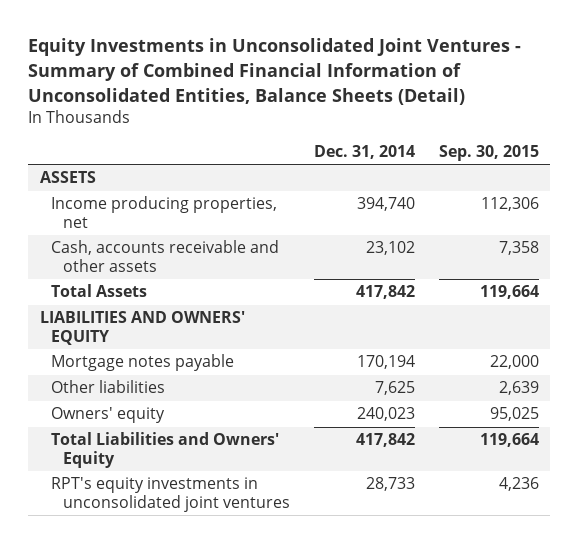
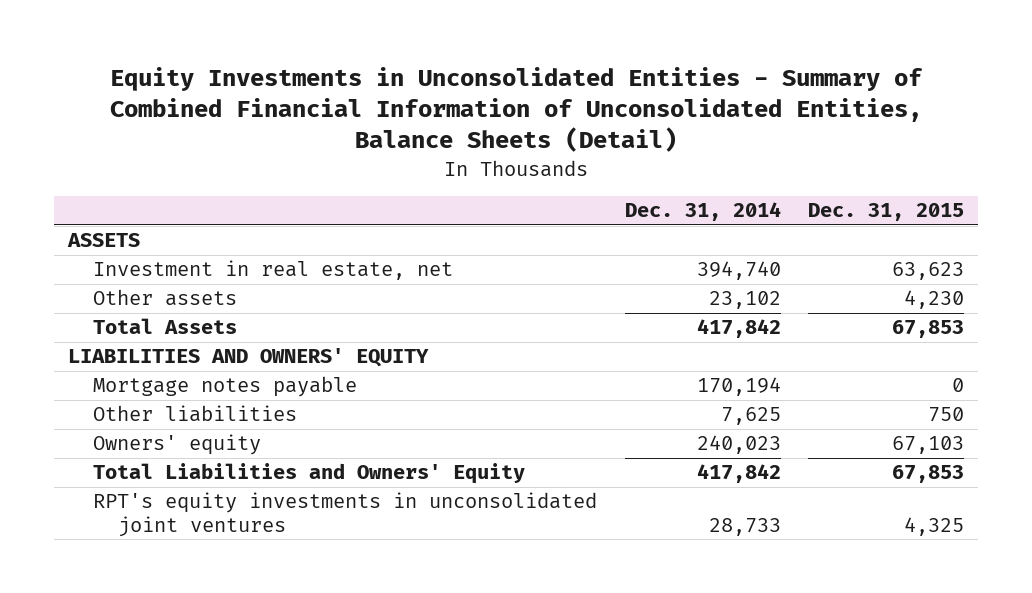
- Equity Investments in Unconsolidated Joint Ventures - Summary of Combined Financial Information of Unconsolidated Entities, Balance Sheets (Detail)
+ Equity Investments in Unconsolidated Entities - Summary of Combined Financial Information of Unconsolidated Entities, Balance Sheets (Detail)
- | Dec. 31, 2014 | Sep. 30, 2015
+ | Dec. 31, 2014 | Dec. 31, 2015
- Income producing properties, net | 394,740 | 112,306
- Cash, accounts receivable and other assets | 23,102 | 7,358
+ Investment in real estate, net | 394,740 | 63,623
+ Other assets | 23,102 | 4,230

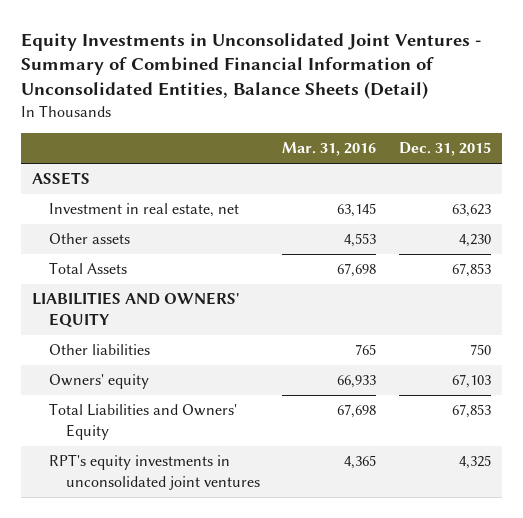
- Equity Investments in Unconsolidated Entities - Summary of Combined Financial Information of Unconsolidated Entities, Balance Sheets (Detail)
+ Equity Investments in Unconsolidated Joint Ventures - Summary of Combined Financial Information of Unconsolidated Entities, Balance Sheets (Detail)
- | Dec. 31, 2014 | Dec. 31, 2015
+ | Mar. 31, 2016 | Dec. 31, 2015
- Mortgage notes payable | 170,194 | 0

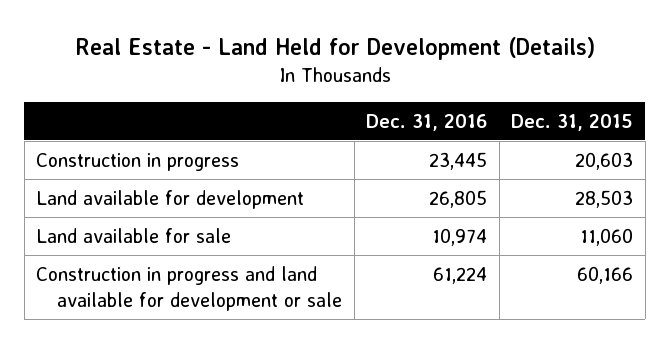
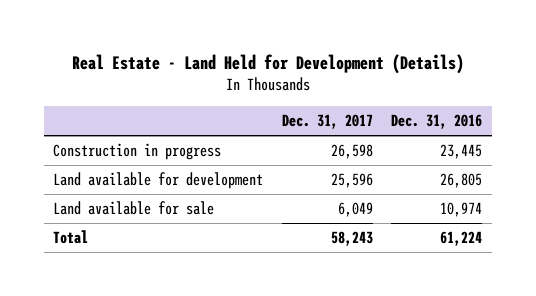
- | Dec. 31, 2016 | Dec. 31, 2015
+ | Dec. 31, 2017 | Dec. 31, 2016
- Construction in progress and land available for development or sale | 61,224 | 60,166
+ Total | 58,243 | 61,224

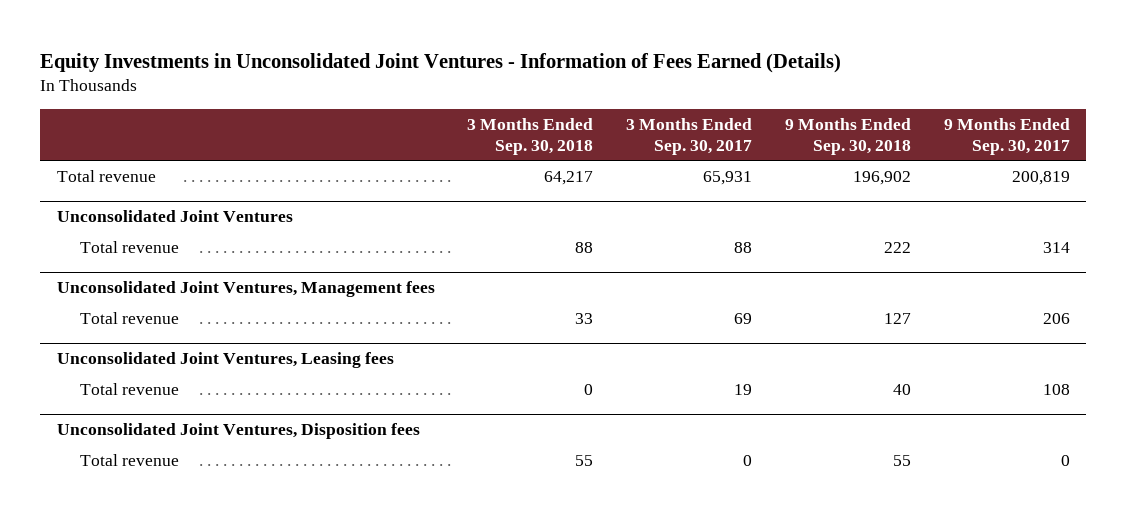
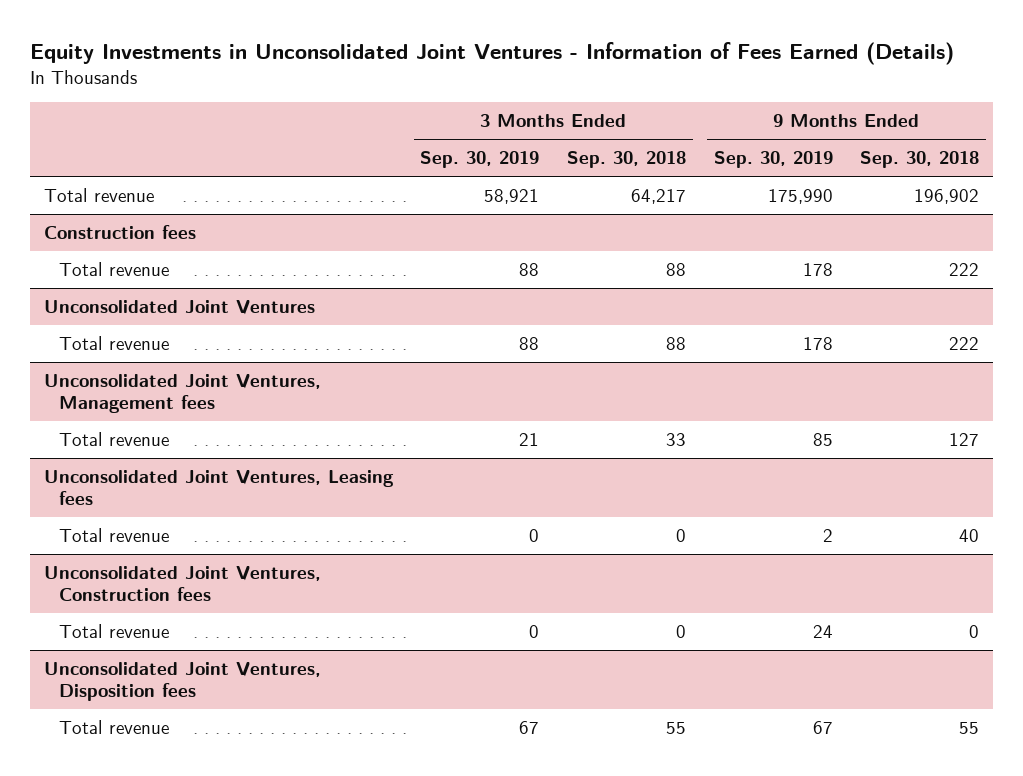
- | 3 Months Ended Sep. 30, 2018 | 3 Months Ended Sep. 30, 2017 | 9 Months Ended Sep. 30, 2018 | 9 Months Ended Sep. 30, 2017
+ | 3 Months Ended Sep. 30, 2019 | 3 Months Ended Sep. 30, 2018 | 9 Months Ended Sep. 30, 2019 | 9 Months Ended Sep. 30, 2018
+ Construction fees
+ Total revenue | 88 | 88 | 178 | 222
+ Unconsolidated Joint Ventures, Construction fees
+ Total revenue | 0 | 0 | 24 | 0

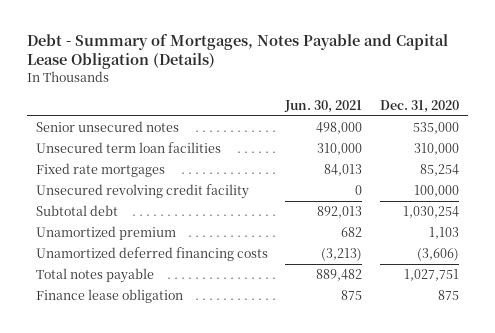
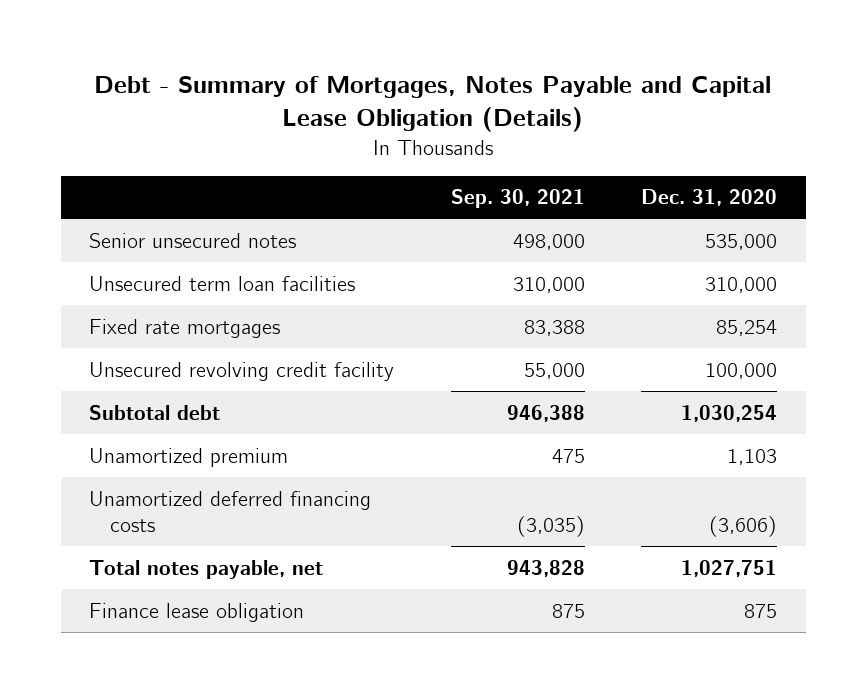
- | Jun. 30, 2021 | Dec. 31, 2020
+ | Sep. 30, 2021 | Dec. 31, 2020
- Total notes payable | 889,482 | 1,027,751
+ Total notes payable, net | 943,828 | 1,027,751

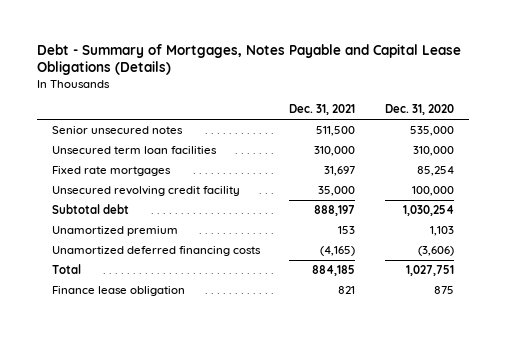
- Debt - Summary of Mortgages, Notes Payable and Capital Lease Obligation (Details)
+ Debt - Summary of Mortgages, Notes Payable and Capital Lease Obligations (Details)
- | Sep. 30, 2021 | Dec. 31, 2020
+ | Dec. 31, 2021 | Dec. 31, 2020
- Total notes payable, net | 943,828 | 1,027,751
+ Total | 884,185 | 1,027,751

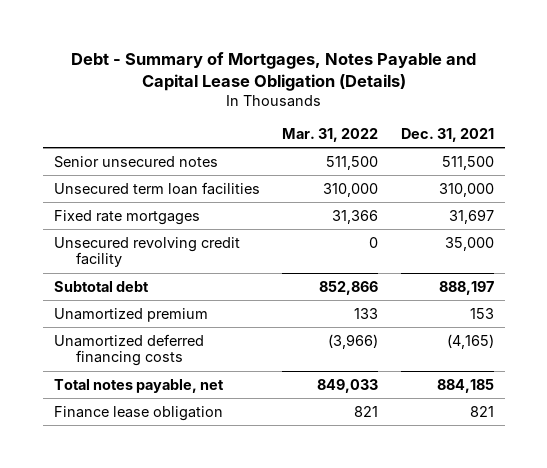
- Debt - Summary of Mortgages, Notes Payable and Capital Lease Obligations (Details)
+ Debt - Summary of Mortgages, Notes Payable and Capital Lease Obligation (Details)
- | Dec. 31, 2021 | Dec. 31, 2020
+ | Mar. 31, 2022 | Dec. 31, 2021
- Total | 884,185 | 1,027,751
+ Total notes payable, net | 849,033 | 884,185

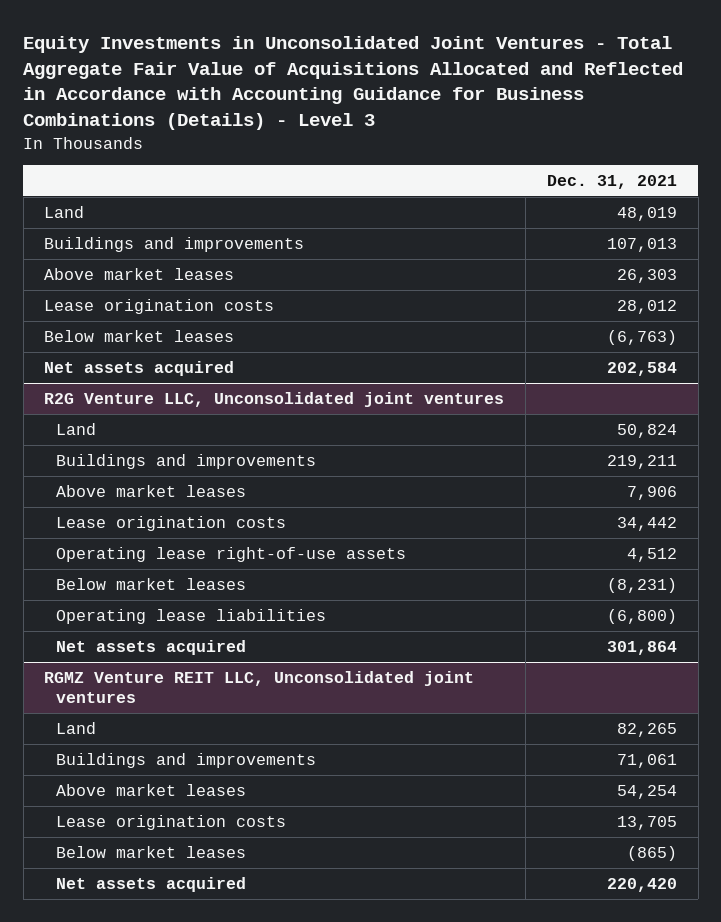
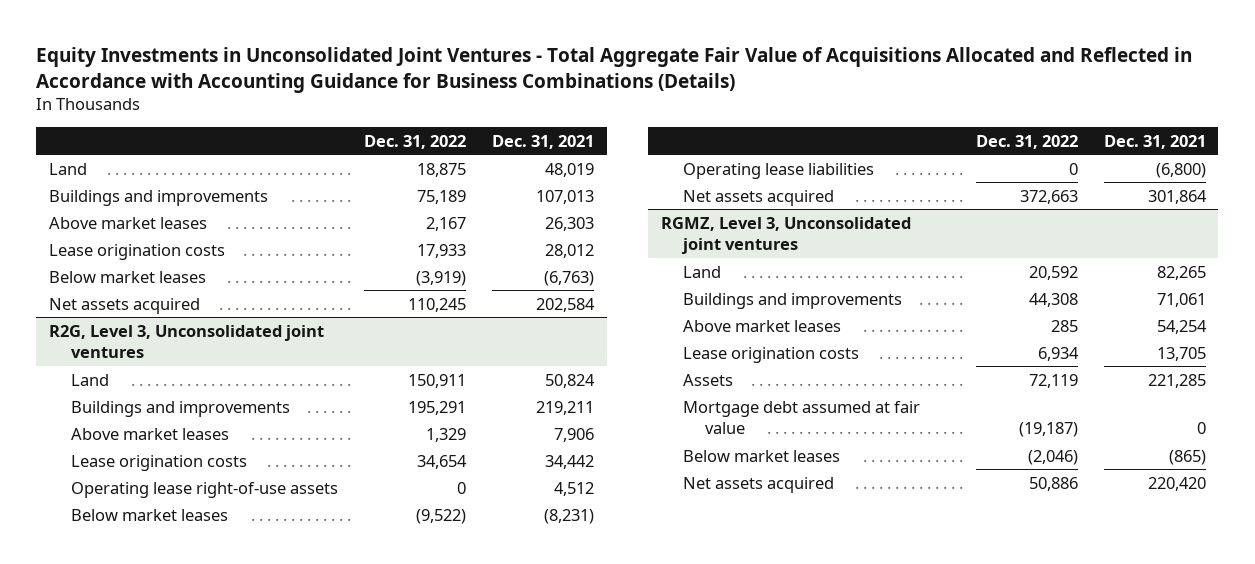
- Equity Investments in Unconsolidated Joint Ventures - Total Aggregate Fair Value of Acquisitions Allocated and Reflected in Accordance with Accounting Guidance for Business Combinations (Details) - Level 3
+ Equity Investments in Unconsolidated Joint Ventures - Total Aggregate Fair Value of Acquisitions Allocated and Reflected in Accordance with Accounting Guidance for Business Combinations (Details)
- | Dec. 31, 2021
+ | Dec. 31, 2022 | Dec. 31, 2021
- R2G Venture LLC, Unconsolidated joint ventures
+ R2G, Level 3, Unconsolidated joint ventures
- RGMZ Venture REIT LLC, Unconsolidated joint ventures
+ RGMZ, Level 3, Unconsolidated joint ventures
+ Assets | 72,119 | 221,285
+ Mortgage debt assumed at fair value | (19,187) | 0

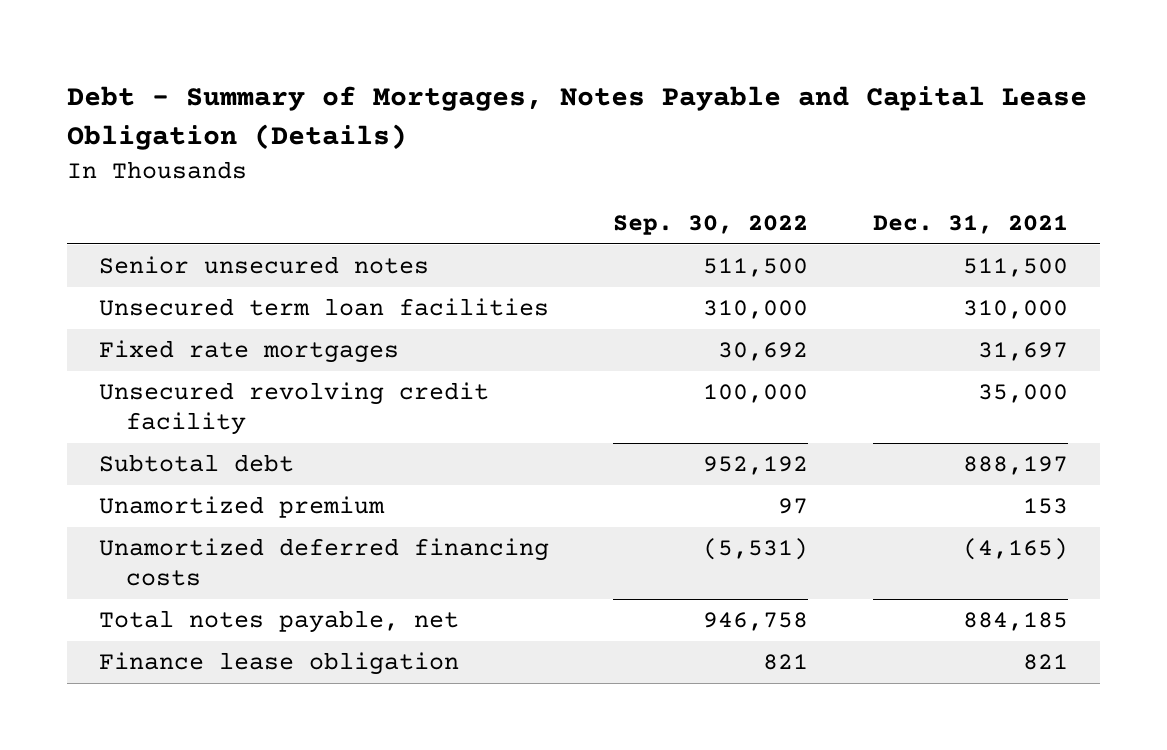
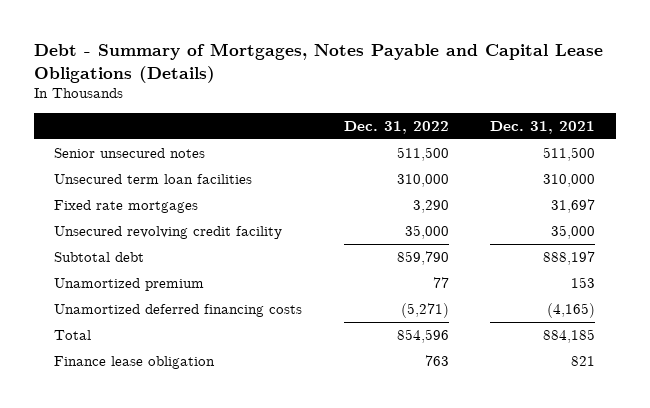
- Debt - Summary of Mortgages, Notes Payable and Capital Lease Obligation (Details)
+ Debt - Summary of Mortgages, Notes Payable and Capital Lease Obligations (Details)
- | Sep. 30, 2022 | Dec. 31, 2021
+ | Dec. 31, 2022 | Dec. 31, 2021
- Total notes payable, net | 946,758 | 884,185
+ Total | 854,596 | 884,185

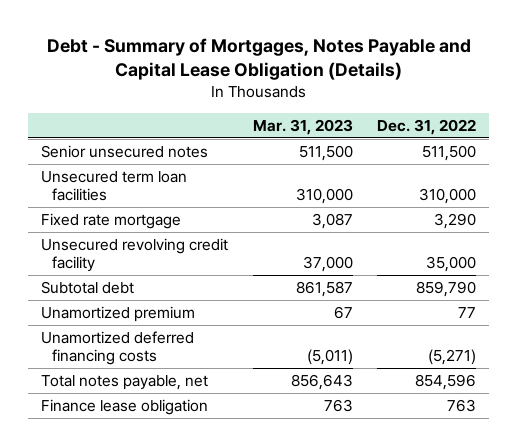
- Debt - Summary of Mortgages, Notes Payable and Capital Lease Obligations (Details)
+ Debt - Summary of Mortgages, Notes Payable and Capital Lease Obligation (Details)
- | Dec. 31, 2022 | Dec. 31, 2021
+ | Mar. 31, 2023 | Dec. 31, 2022
- Fixed rate mortgages | 3,290 | 31,697
+ Fixed rate mortgage | 3,087 | 3,290
- Total | 854,596 | 884,185
+ Total notes payable, net | 856,643 | 854,596

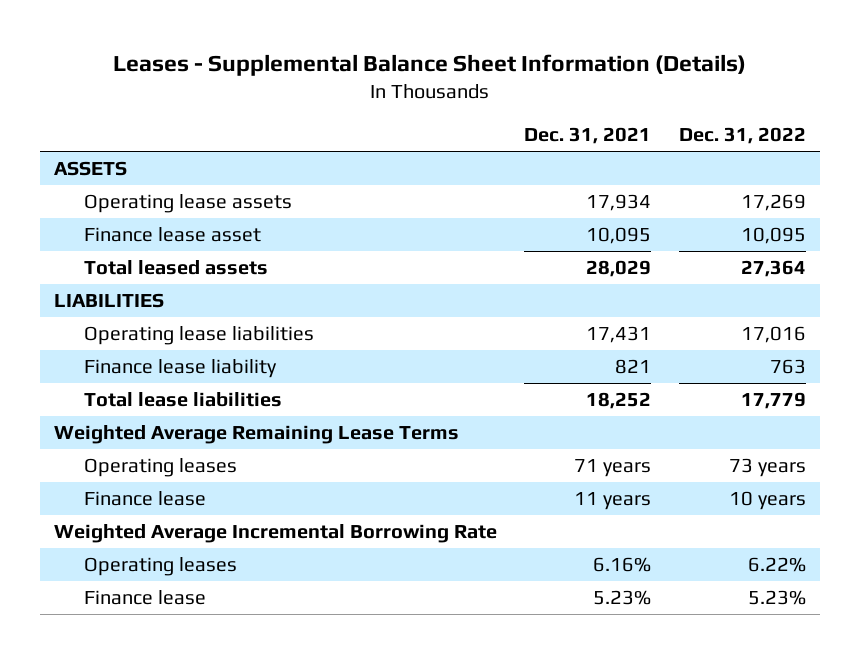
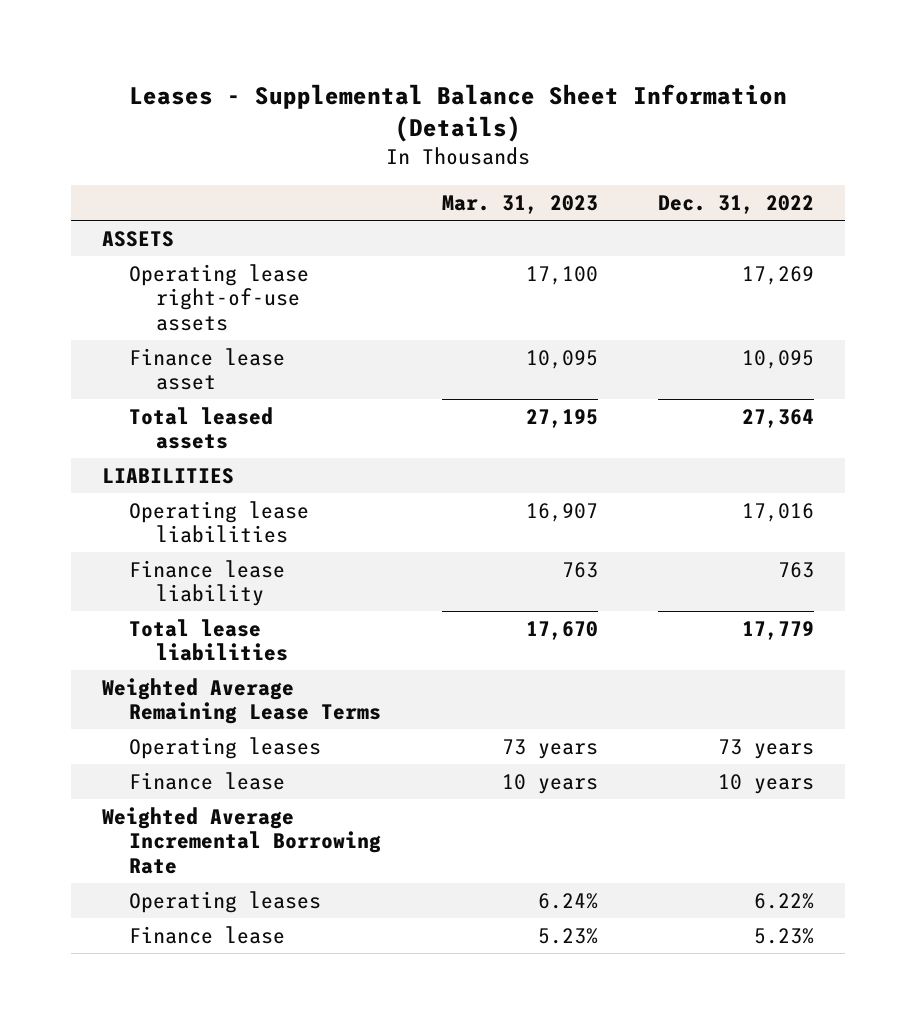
- | Dec. 31, 2021 | Dec. 31, 2022
+ | Mar. 31, 2023 | Dec. 31, 2022
- Operating lease assets | 17,934 | 17,269
+ Operating lease right-of-use assets | 17,100 | 17,269

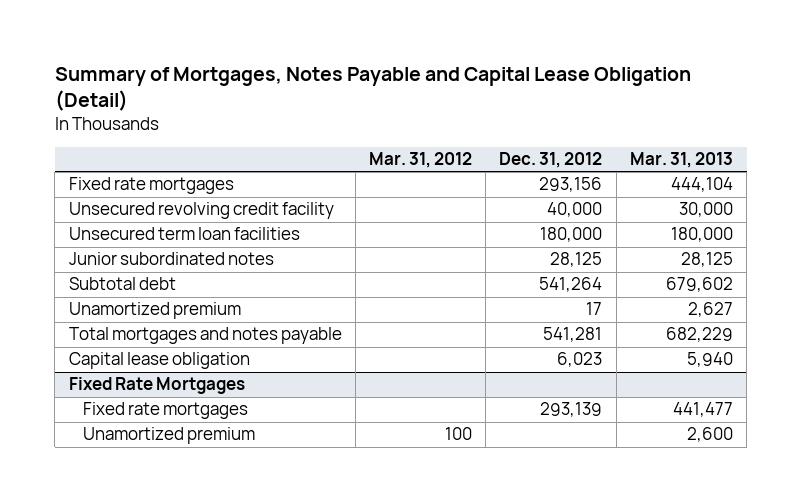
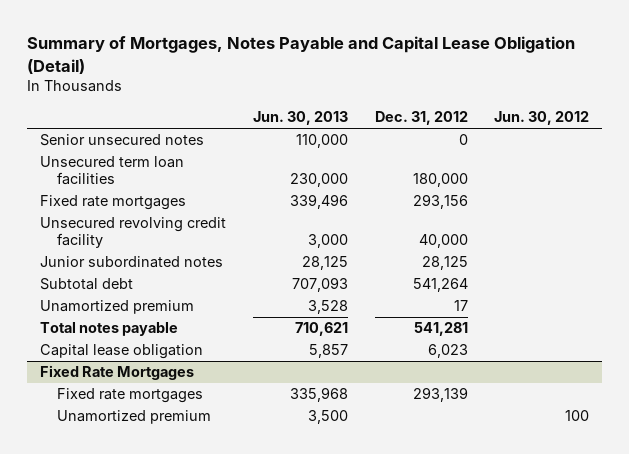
- | Mar. 31, 2012 | Dec. 31, 2012 | Mar. 31, 2013
+ | Jun. 30, 2013 | Dec. 31, 2012 | Jun. 30, 2012
+ Senior unsecured notes | 110,000 | 0 |
moved up: Unsecured term loan facilities | 230,000 | 180,000 |
- Total mortgages and notes payable | | 541,281 | 682,229
+ Total notes payable | 710,621 | 541,281 |

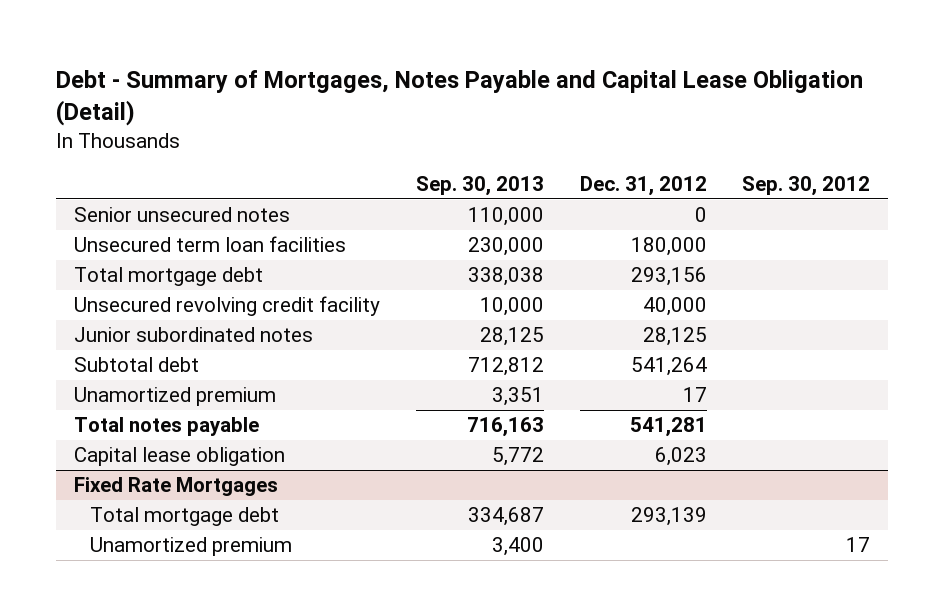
- Summary of Mortgages, Notes Payable and Capital Lease Obligation (Detail)
+ Debt - Summary of Mortgages, Notes Payable and Capital Lease Obligation (Detail)
- | Jun. 30, 2013 | Dec. 31, 2012 | Jun. 30, 2012
+ | Sep. 30, 2013 | Dec. 31, 2012 | Sep. 30, 2012
- Fixed rate mortgages | 339,496 | 293,156 |
+ Total mortgage debt | 338,038 | 293,156 |
@ Fixed Rate Mortgages
- Fixed rate mortgages | 335,968 | 293,139 |
+ Total mortgage debt | 334,687 | 293,139 |

